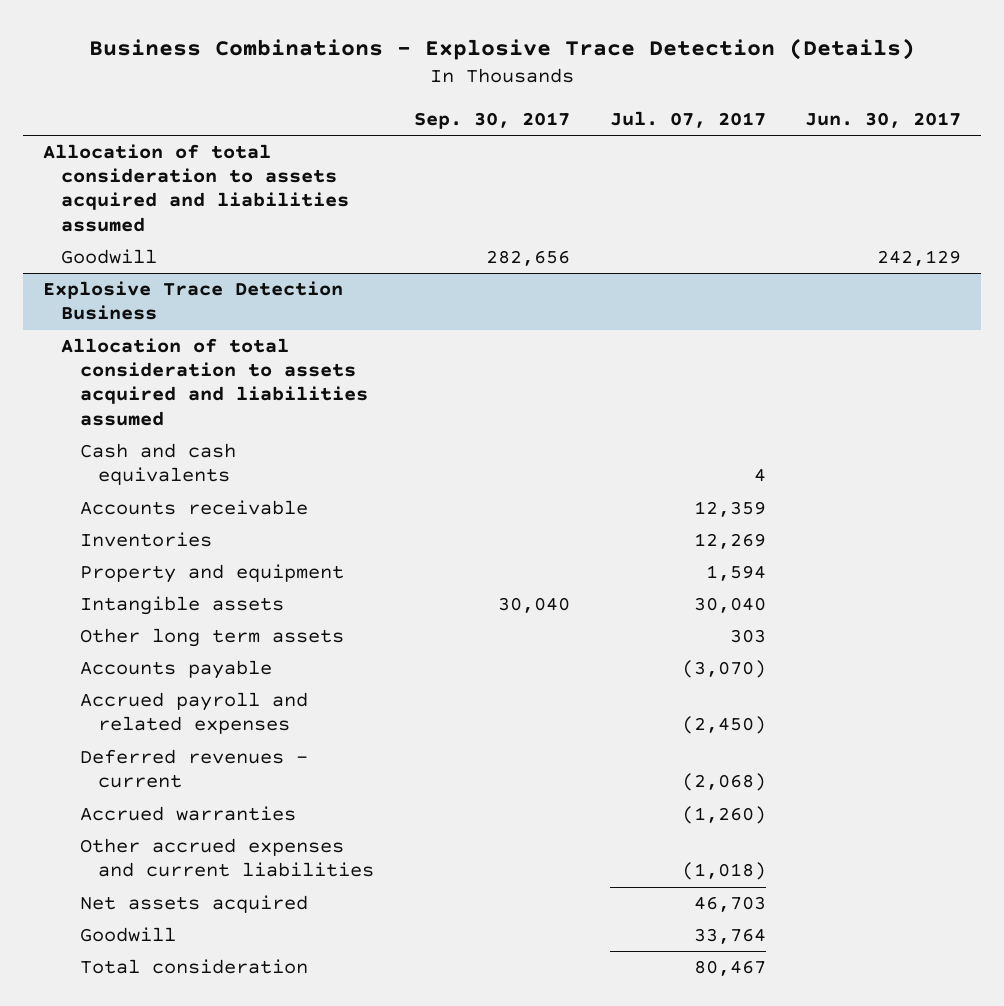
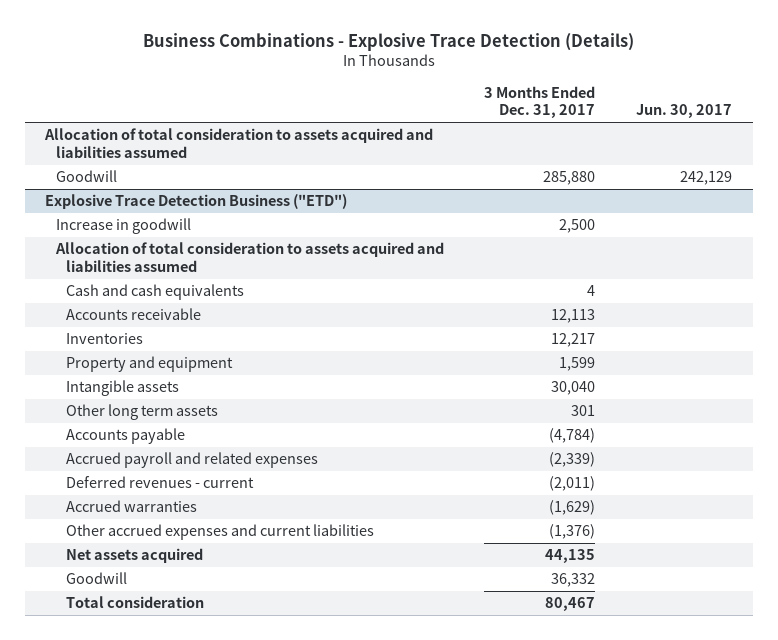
- | Sep. 30, 2017 | Jul. 07, 2017 | Jun. 30, 2017
+ | 3 Months Ended Dec. 31, 2017 | Jun. 30, 2017
- Explosive Trace Detection Business
+ Explosive Trace Detection Business ("ETD")
+ Increase in goodwill | 2,500 |

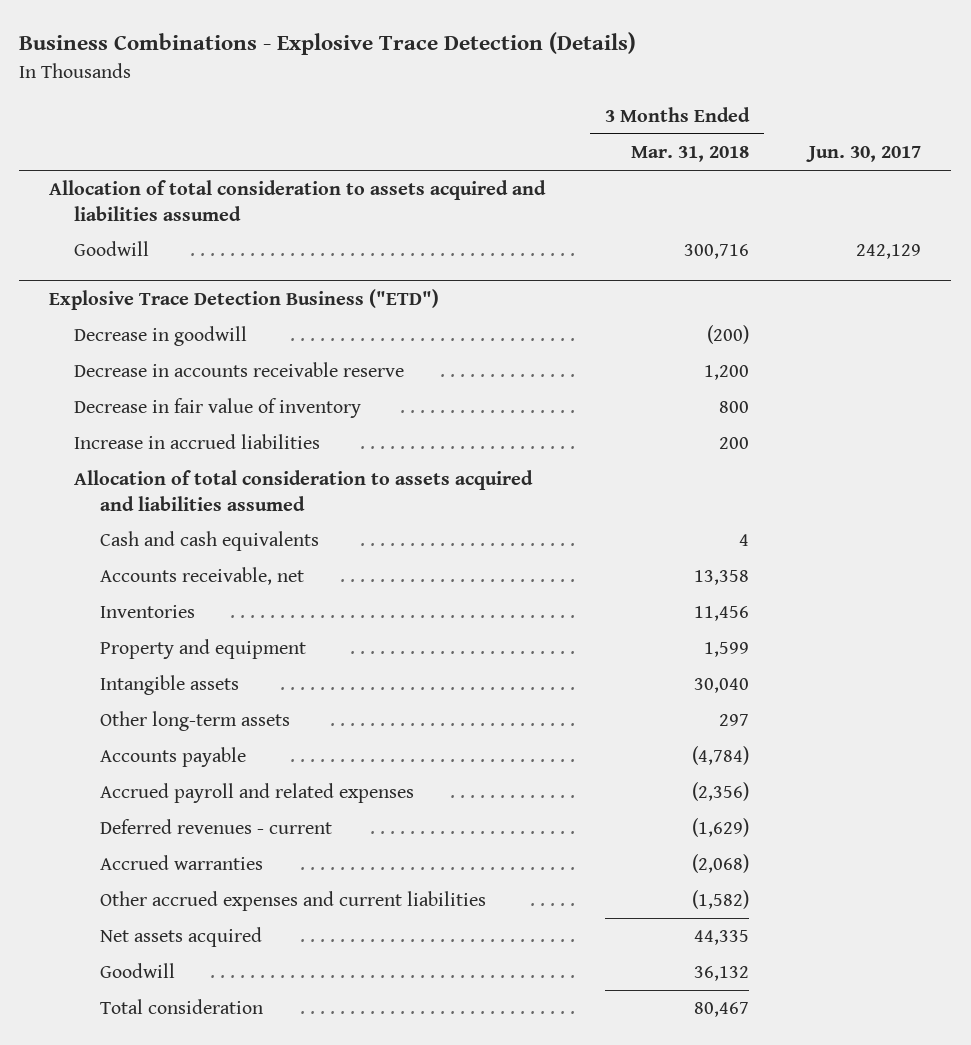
- | 3 Months Ended Dec. 31, 2017 | Jun. 30, 2017
+ | 3 Months Ended Mar. 31, 2018 | Jun. 30, 2017
@ Explosive Trace Detection Business ("ETD")
- Increase in goodwill | 2,500 |
+ Decrease in goodwill | (200) |
+ Decrease in accounts receivable reserve | 1,200 |
+ Decrease in fair value of inventory | 800 |
+ Increase in accrued liabilities | 200 |
- Accounts receivable | 12,113 |
+ Accounts receivable, net | 13,358 |
- Other long term assets | 301 |
+ Other long-term assets | 297 |

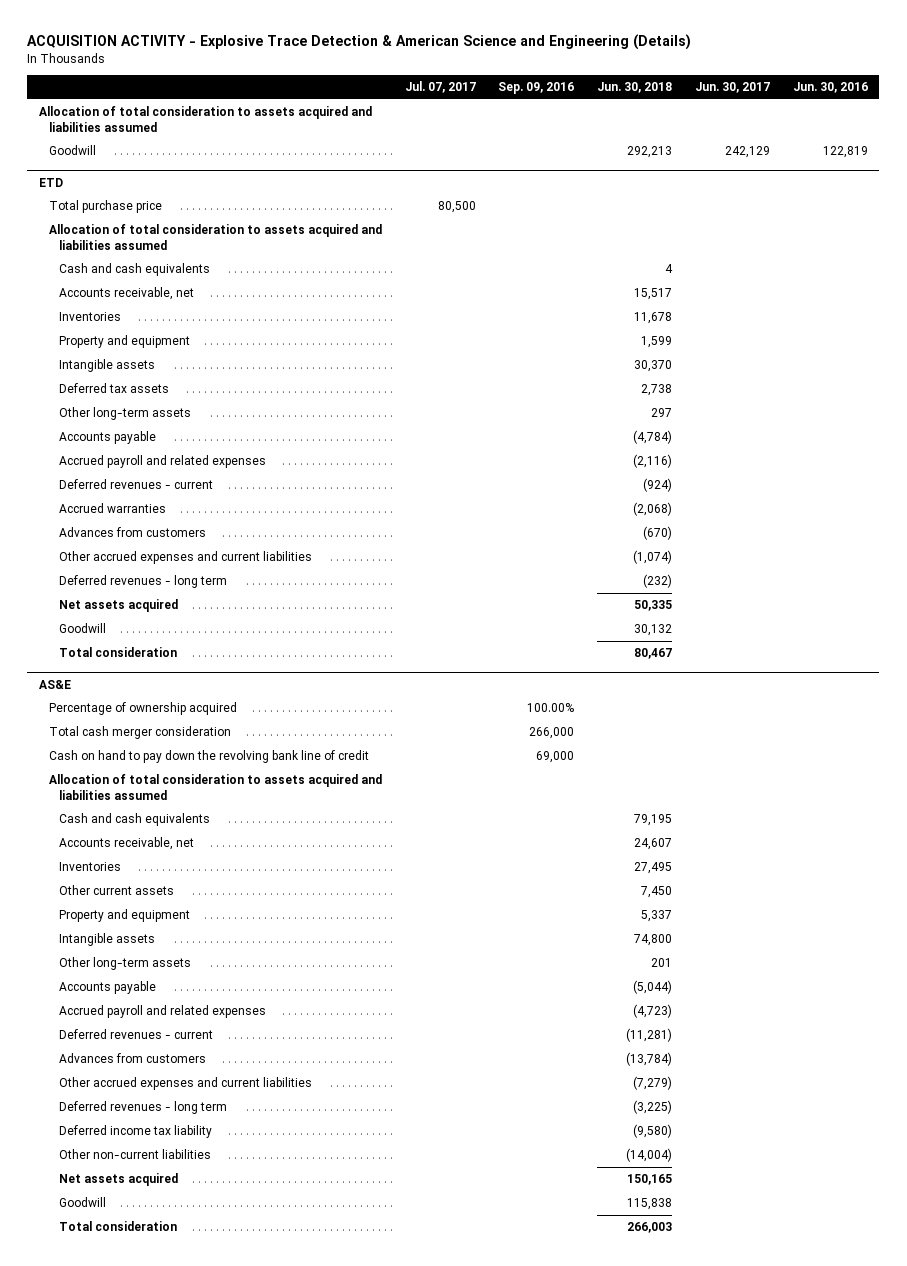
- Business Combinations - Explosive Trace Detection (Details)
+ ACQUISITION ACTIVITY - Explosive Trace Detection & American Science and Engineering (Details)
- | 3 Months Ended Mar. 31, 2018 | Jun. 30, 2017
+ | Jul. 07, 2017 | Sep. 09, 2016 | Jun. 30, 2018 | Jun. 30, 2017 | Jun. 30, 2016
- Explosive Trace Detection Business ("ETD")
- Decrease in goodwill | (200) |
- Decrease in accounts receivable reserve | 1,200 |
- Decrease in fair value of inventory | 800 |
- Increase in accrued liabilities | 200 |
+ ETD
+ Total purchase price | 80,500 | | | |
+ Deferred tax assets | | | 2,738 | |
+ Advances from customers | | | (670) | |
+ Deferred revenues - long term | | | (232) | |
+ AS&E
+ Percentage of ownership acquired | | 100.00% | | |
+ Total cash merger consideration | | 266,000 | | |
+ Cash on hand to pay down the revolving bank line of credit | | 69,000 | | |
+ Allocation of total consideration to assets acquired and liabilities assumed
+ Cash and cash equivalents | | | 79,195 | |
+ Accounts receivable, net | | | 24,607 | |
+ Inventories | | | 27,495 | |
+ Other current assets | | | 7,450 | |
+ Property and equipment | | | 5,337 | |
+ Intangible assets | | | 74,800 | |
+ Other long-term assets | | | 201 | |
+ Accounts payable | | | (5,044) | |
+ Accrued payroll and related expenses | | | (4,723) | |
+ Deferred revenues - current | | | (11,281) | |
+ Advances from customers | | | (13,784) | |
+ Other accrued expenses and current liabilities | | | (7,279) | |
+ Deferred revenues - long term | | | (3,225) | |
+ Deferred income tax liability | | | (9,580) | |
+ Other non-current liabilities | | | (14,004) | |
+ Net assets acquired | | | 150,165 | |
+ Goodwill | | | 115,838 | |
+ Total consideration | | | 266,003 | |

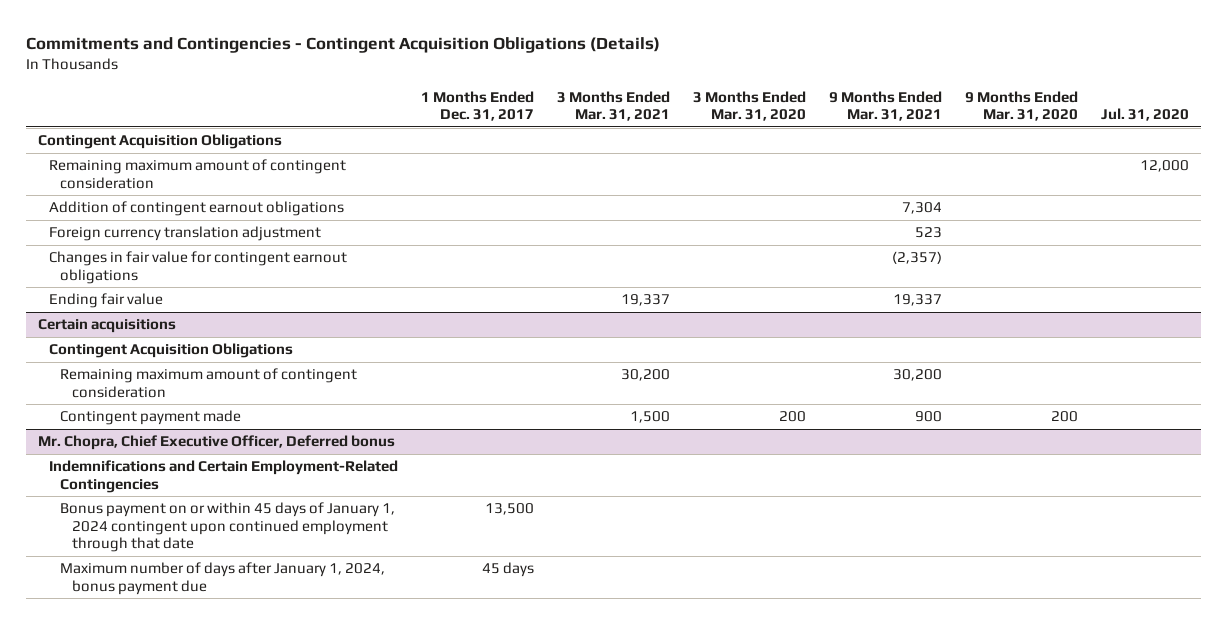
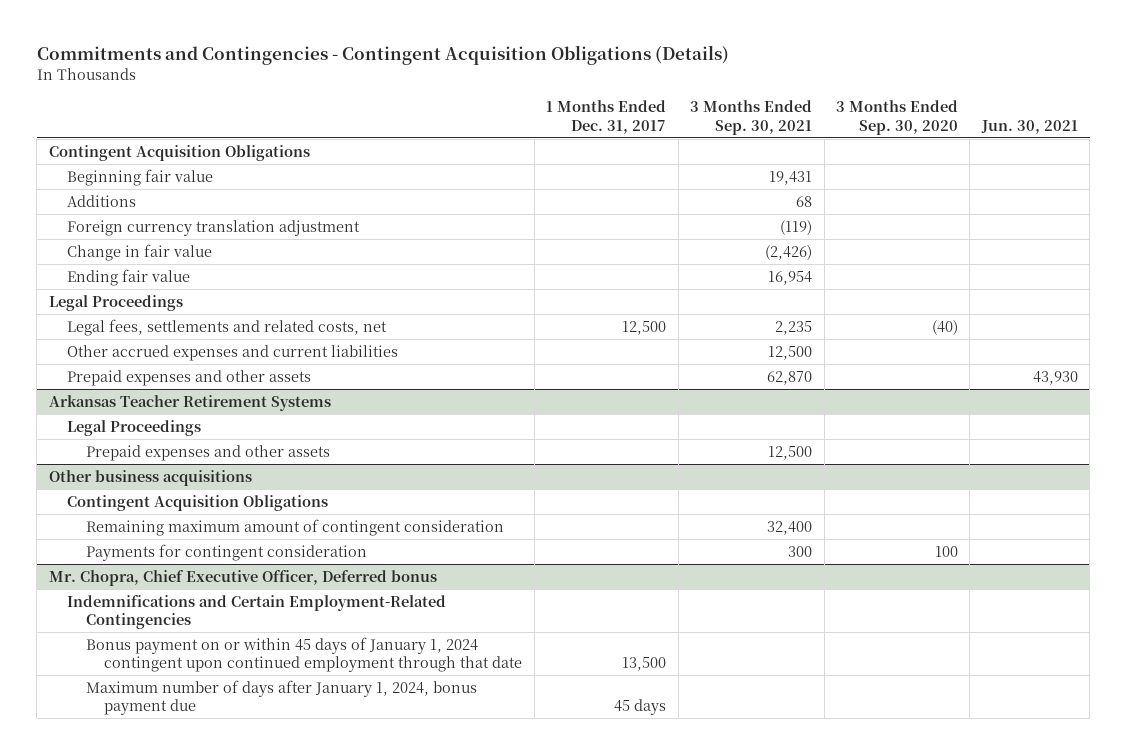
- | 1 Months Ended Dec. 31, 2017 | 3 Months Ended Mar. 31, 2021 | 3 Months Ended Mar. 31, 2020 | 9 Months Ended Mar. 31, 2021 | 9 Months Ended Mar. 31, 2020 | Jul. 31, 2020
+ | 1 Months Ended Dec. 31, 2017 | 3 Months Ended Sep. 30, 2021 | 3 Months Ended Sep. 30, 2020 | Jun. 30, 2021
- Remaining maximum amount of contingent consideration | | | | | | 12,000
- Addition of contingent earnout obligations | | | | 7,304 | |
+ Beginning fair value | | 19,431 | |
+ Additions | | 68 | |
- Changes in fair value for contingent earnout obligations | | | | (2,357) | |
+ Change in fair value | | (2,426) | |
- Certain acquisitions
+ Legal Proceedings
+ Legal fees, settlements and related costs, net | 12,500 | 2,235 | (40) |
+ Other accrued expenses and current liabilities | | 12,500 | |
+ Prepaid expenses and other assets | | 62,870 | | 43,930
+ Arkansas Teacher Retirement Systems
+ Legal Proceedings
+ Prepaid expenses and other assets | | 12,500 | |
+ Other business acquisitions
- Contingent payment made | | 1,500 | 200 | 900 | 200 |
+ Payments for contingent consideration | | 300 | 100 |

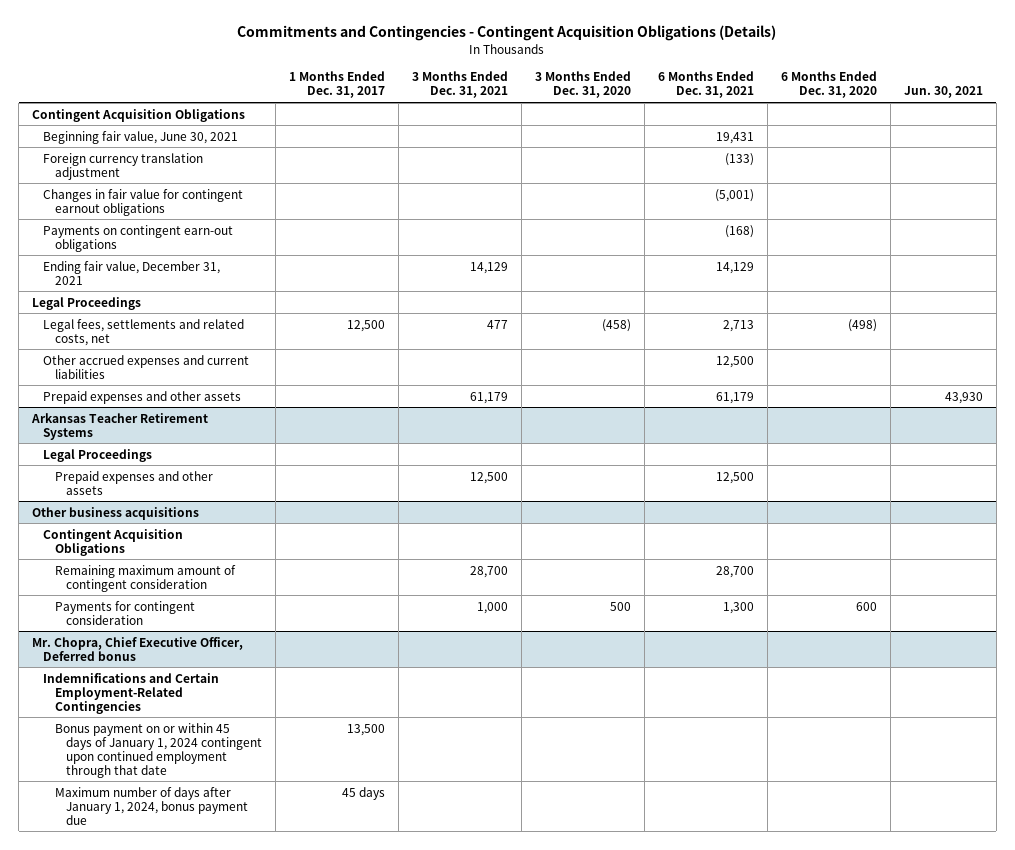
- | 1 Months Ended Dec. 31, 2017 | 3 Months Ended Sep. 30, 2021 | 3 Months Ended Sep. 30, 2020 | Jun. 30, 2021
+ | 1 Months Ended Dec. 31, 2017 | 3 Months Ended Dec. 31, 2021 | 3 Months Ended Dec. 31, 2020 | 6 Months Ended Dec. 31, 2021 | 6 Months Ended Dec. 31, 2020 | Jun. 30, 2021
- Beginning fair value | | 19,431 | |
- Additions | | 68 | |
+ Beginning fair value, June 30, 2021 | | | | 19,431 | |
- Change in fair value | | (2,426) | |
- Ending fair value | | 16,954 | |
+ Changes in fair value for contingent earnout obligations | | | | (5,001) | |
+ Payments on contingent earn-out obligations | | | | (168) | |
+ Ending fair value, December 31, 2021 | | 14,129 | | 14,129 | |

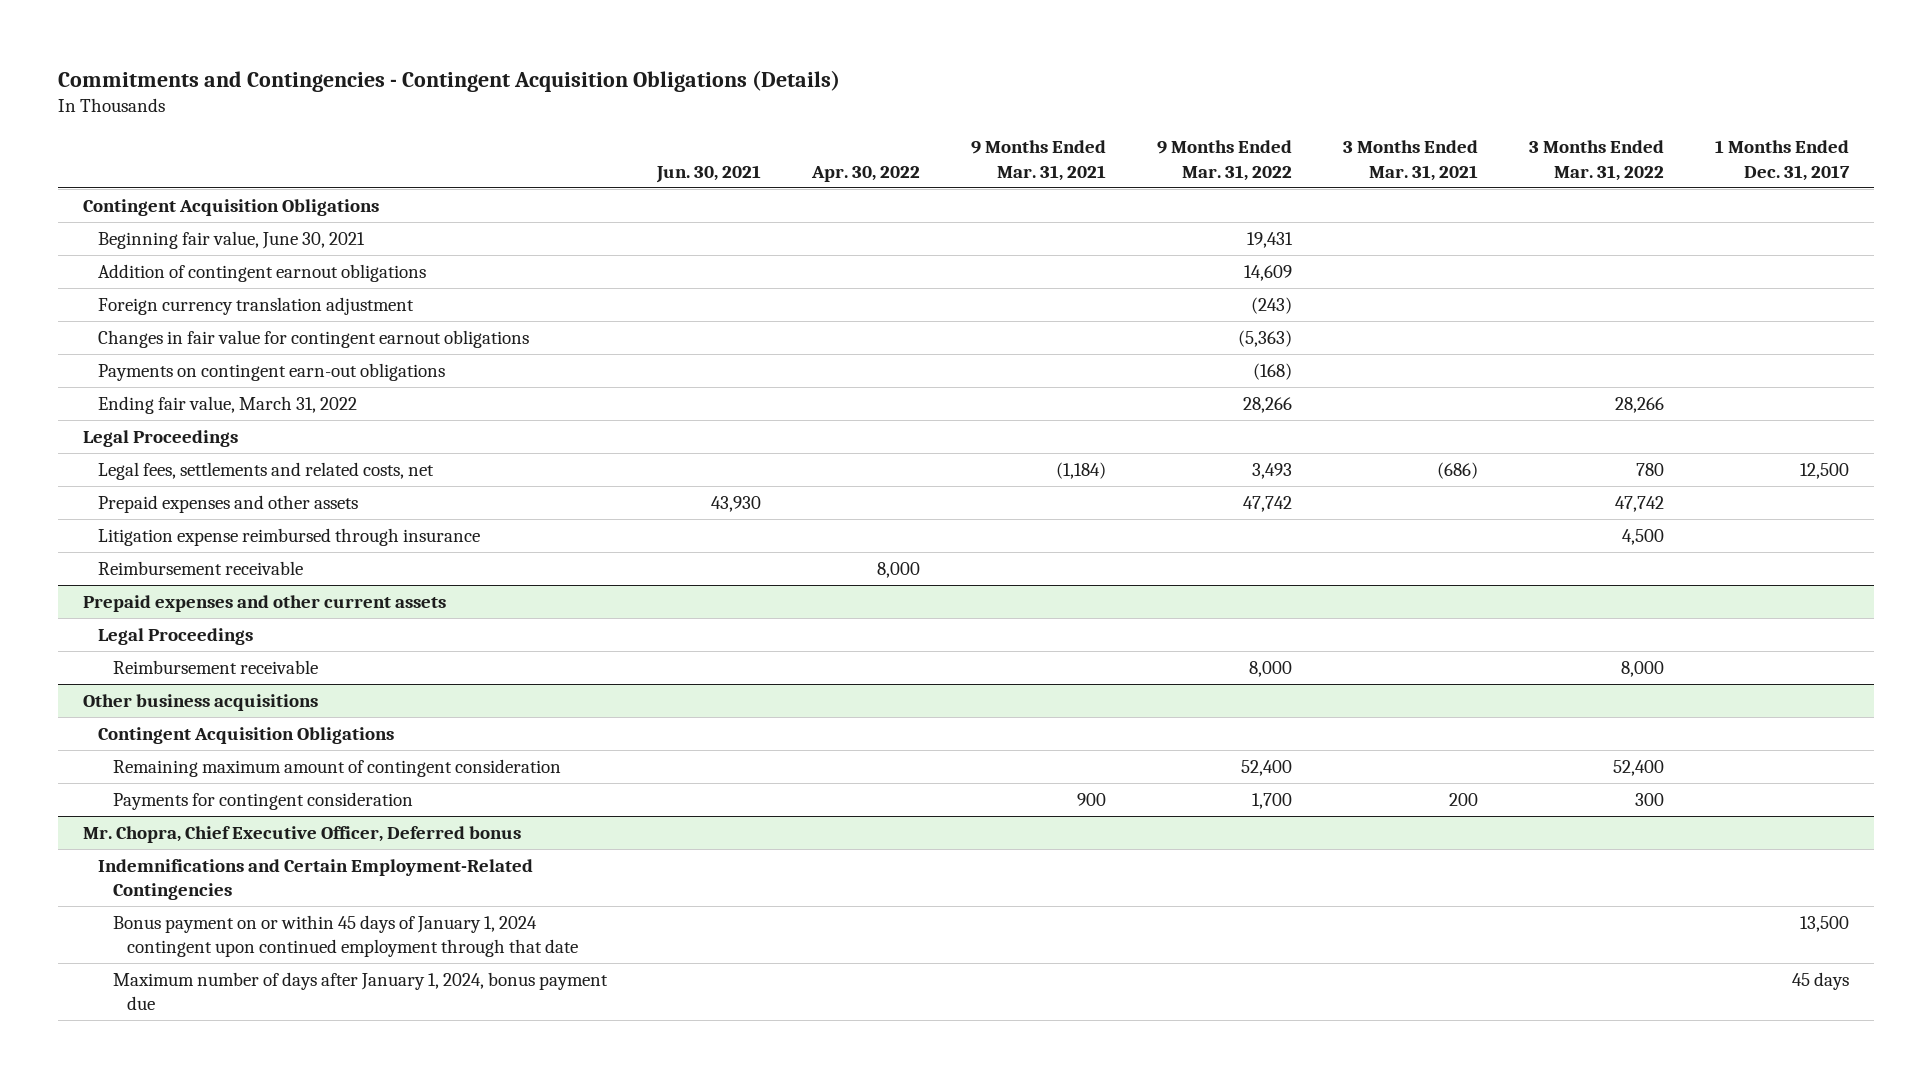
- | 1 Months Ended Dec. 31, 2017 | 3 Months Ended Dec. 31, 2021 | 3 Months Ended Dec. 31, 2020 | 6 Months Ended Dec. 31, 2021 | 6 Months Ended Dec. 31, 2020 | Jun. 30, 2021
+ | Jun. 30, 2021 | Apr. 30, 2022 | 9 Months Ended Mar. 31, 2021 | 9 Months Ended Mar. 31, 2022 | 3 Months Ended Mar. 31, 2021 | 3 Months Ended Mar. 31, 2022 | 1 Months Ended Dec. 31, 2017
+ Addition of contingent earnout obligations | | | | 14,609 | | |
- Ending fair value, December 31, 2021 | | 14,129 | | 14,129 | |
+ Ending fair value, March 31, 2022 | | | | 28,266 | | 28,266 |
- Other accrued expenses and current liabilities | | | | 12,500 | |
- Arkansas Teacher Retirement Systems
- Legal Proceedings
- Prepaid expenses and other assets | | 12,500 | | 12,500 | |
+ Litigation expense reimbursed through insurance | | | | | | 4,500 |
+ Reimbursement receivable | | 8,000 | | | | |
+ Prepaid expenses and other current assets
+ Legal Proceedings
+ Reimbursement receivable | | | | 8,000 | | 8,000 |

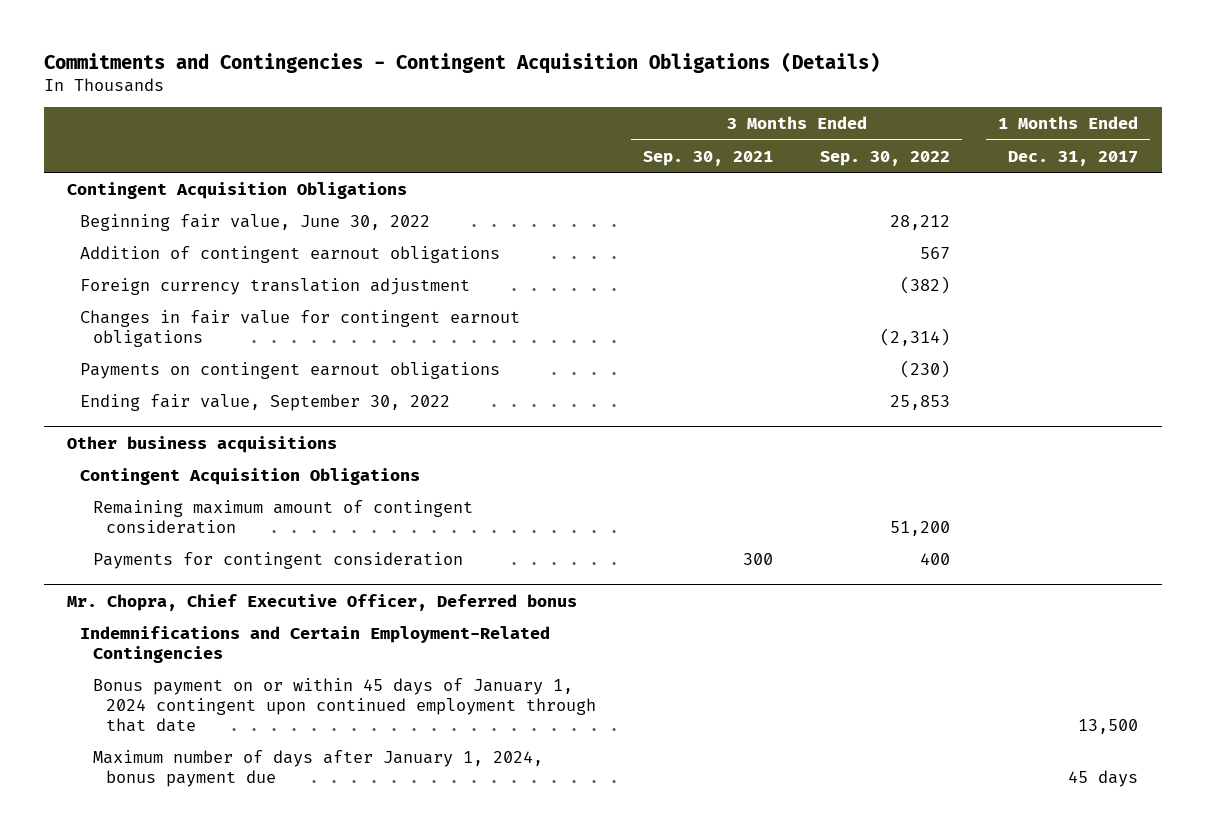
- | Jun. 30, 2021 | Apr. 30, 2022 | 9 Months Ended Mar. 31, 2021 | 9 Months Ended Mar. 31, 2022 | 3 Months Ended Mar. 31, 2021 | 3 Months Ended Mar. 31, 2022 | 1 Months Ended Dec. 31, 2017
+ | 3 Months Ended Sep. 30, 2021 | 3 Months Ended Sep. 30, 2022 | 1 Months Ended Dec. 31, 2017
- Beginning fair value, June 30, 2021 | | | | 19,431 | | |
+ Beginning fair value, June 30, 2022 | | 28,212 |
- Payments on contingent earn-out obligations | | | | (168) | | |
- Ending fair value, March 31, 2022 | | | | 28,266 | | 28,266 |
- Legal Proceedings
- Legal fees, settlements and related costs, net | | | (1,184) | 3,493 | (686) | 780 | 12,500
- Prepaid expenses and other assets | 43,930 | | | 47,742 | | 47,742 |
- Litigation expense reimbursed through insurance | | | | | | 4,500 |
- Reimbursement receivable | | 8,000 | | | | |
- Prepaid expenses and other current assets
- Legal Proceedings
- Reimbursement receivable | | | | 8,000 | | 8,000 |
+ Payments on contingent earnout obligations | | (230) |
+ Ending fair value, September 30, 2022 | | 25,853 |

